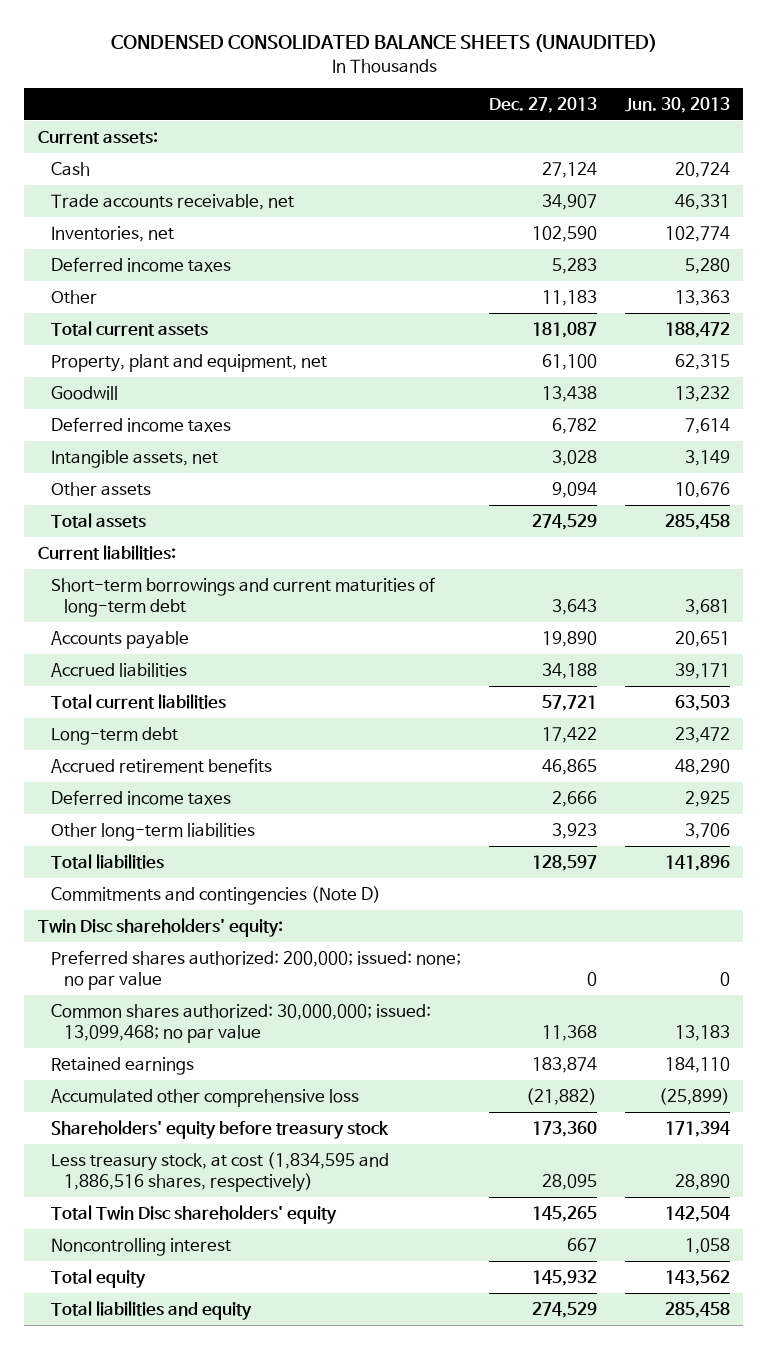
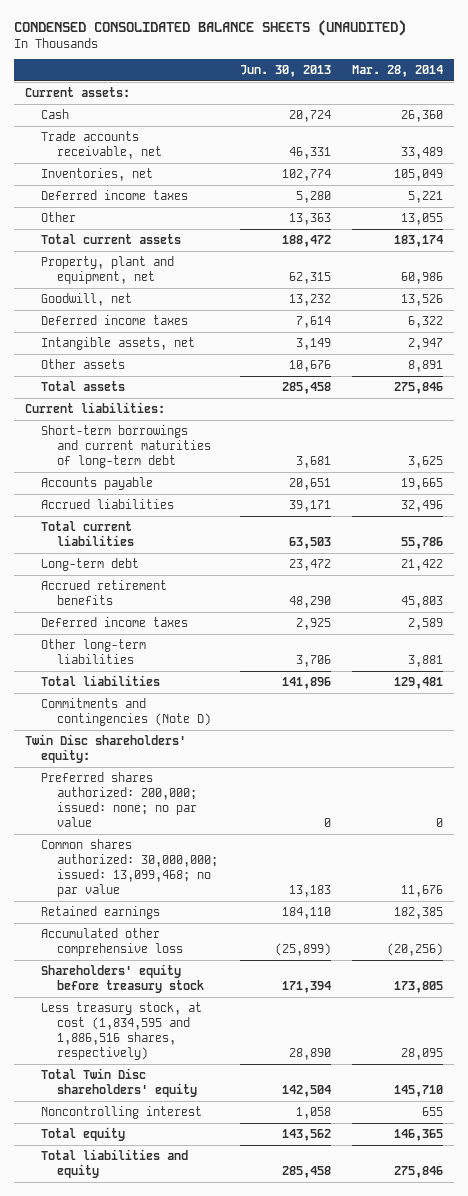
- | Dec. 27, 2013 | Jun. 30, 2013
+ | Jun. 30, 2013 | Mar. 28, 2014
- Goodwill | 13,438 | 13,232
+ Goodwill, net | 13,232 | 13,526

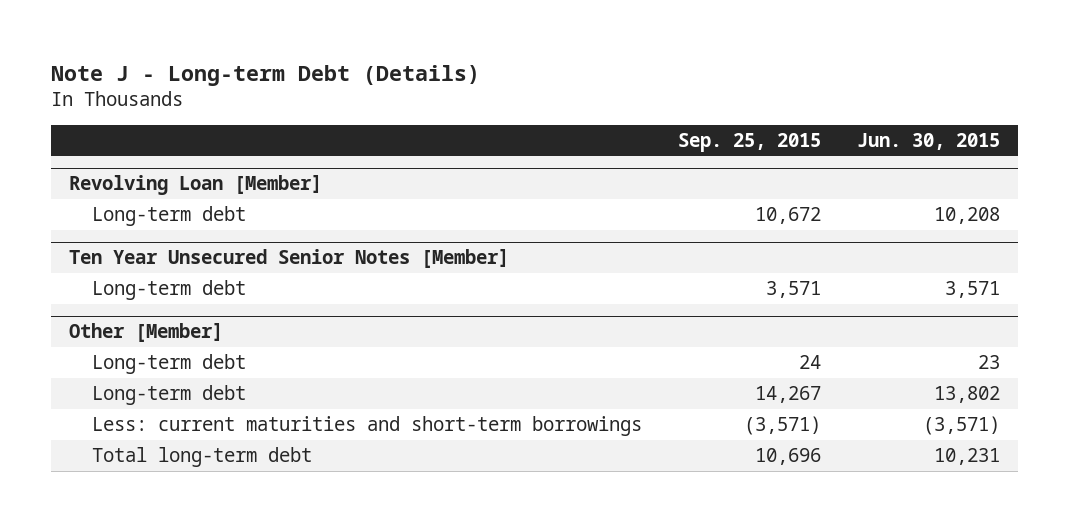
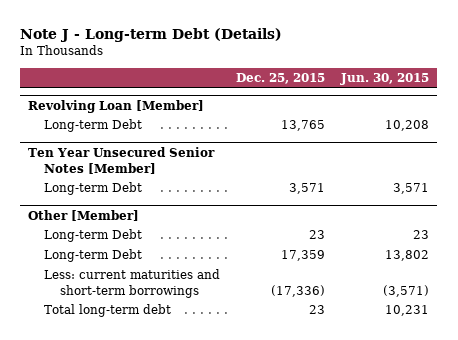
- | Sep. 25, 2015 | Jun. 30, 2015
+ | Dec. 25, 2015 | Jun. 30, 2015
@ Revolving Loan [Member]
- Long-term debt | 10,672 | 10,208
+ Long-term Debt | 13,765 | 10,208
@ Ten Year Unsecured Senior Notes [Member]
- Long-term debt | 3,571 | 3,571
+ Long-term Debt | 3,571 | 3,571
@ Other [Member]
- Long-term debt | 24 | 23
- Long-term debt | 14,267 | 13,802
+ Long-term Debt | 23 | 23
+ Long-term Debt | 17,359 | 13,802

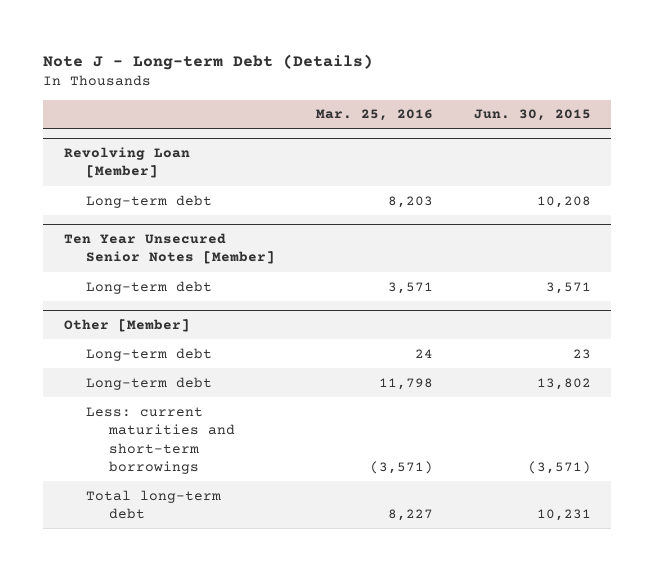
- | Dec. 25, 2015 | Jun. 30, 2015
+ | Mar. 25, 2016 | Jun. 30, 2015
@ Revolving Loan [Member]
- Long-term Debt | 13,765 | 10,208
+ Long-term debt | 8,203 | 10,208
@ Ten Year Unsecured Senior Notes [Member]
- Long-term Debt | 3,571 | 3,571
+ Long-term debt | 3,571 | 3,571
@ Other [Member]
- Long-term Debt | 23 | 23
- Long-term Debt | 17,359 | 13,802
+ Long-term debt | 24 | 23
+ Long-term debt | 11,798 | 13,802

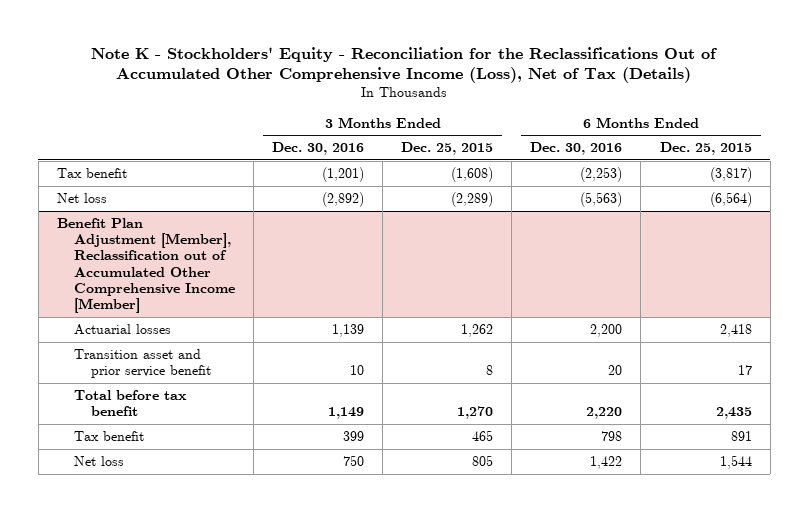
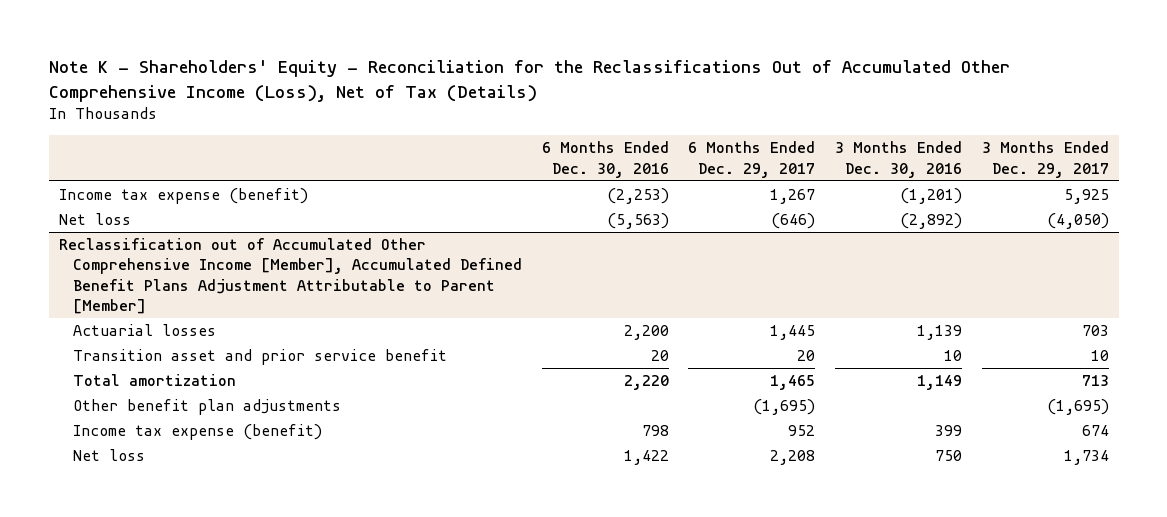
- Note K - Stockholders' Equity - Reconciliation for the Reclassifications Out of Accumulated Other Comprehensive Income (Loss), Net of Tax (Details)
+ Note K - Shareholders' Equity - Reconciliation for the Reclassifications Out of Accumulated Other Comprehensive Income (Loss), Net of Tax (Details)
- | 3 Months Ended Dec. 30, 2016 | 3 Months Ended Dec. 25, 2015 | 6 Months Ended Dec. 30, 2016 | 6 Months Ended Dec. 25, 2015
+ | 6 Months Ended Dec. 30, 2016 | 6 Months Ended Dec. 29, 2017 | 3 Months Ended Dec. 30, 2016 | 3 Months Ended Dec. 29, 2017
- Tax benefit | (1,201) | (1,608) | (2,253) | (3,817)
+ Income tax expense (benefit) | (2,253) | 1,267 | (1,201) | 5,925
- Benefit Plan Adjustment [Member], Reclassification out of Accumulated Other Comprehensive Income [Member]
+ Reclassification out of Accumulated Other Comprehensive Income [Member], Accumulated Defined Benefit Plans Adjustment Attributable to Parent [Member]
- Total before tax benefit | 1,149 | 1,270 | 2,220 | 2,435
- Tax benefit | 399 | 465 | 798 | 891
+ Total amortization | 2,220 | 1,465 | 1,149 | 713
+ Other benefit plan adjustments | | (1,695) | | (1,695)
+ Income tax expense (benefit) | 798 | 952 | 399 | 674

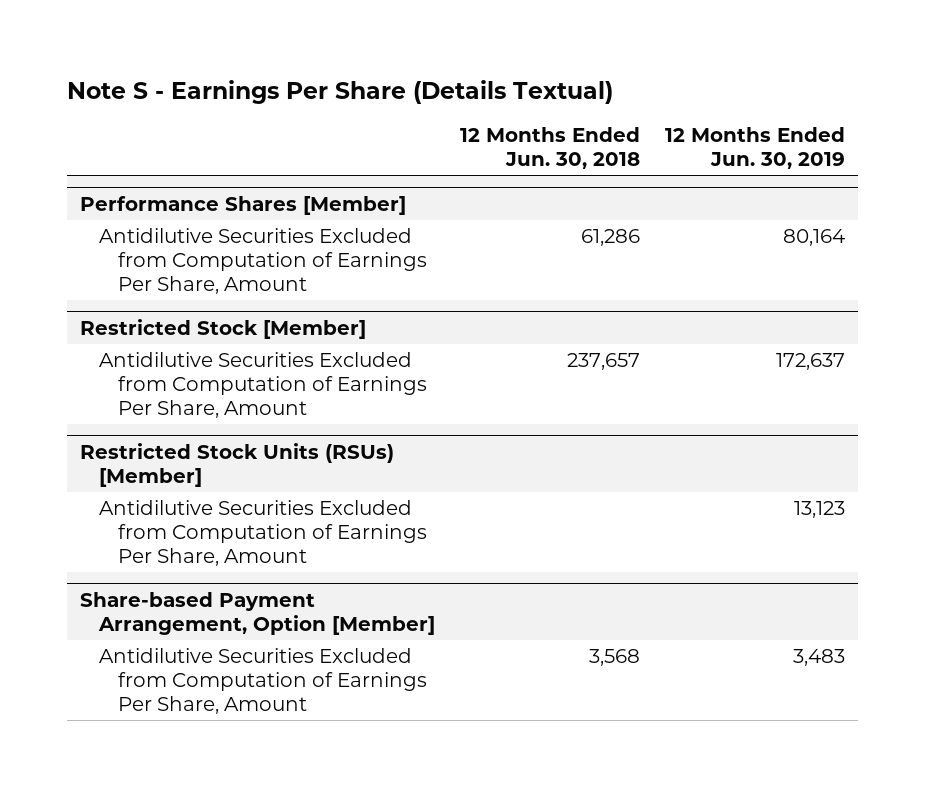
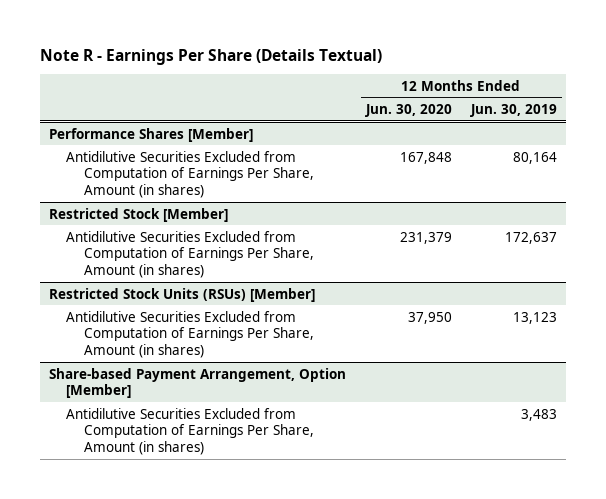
- Note S - Earnings Per Share (Details Textual)
+ Note R - Earnings Per Share (Details Textual)
- | 12 Months Ended Jun. 30, 2018 | 12 Months Ended Jun. 30, 2019
+ | 12 Months Ended Jun. 30, 2020 | 12 Months Ended Jun. 30, 2019
@ Performance Shares [Member]
- Antidilutive Securities Excluded from Computation of Earnings Per Share, Amount | 61,286 | 80,164
+ Antidilutive Securities Excluded from Computation of Earnings Per Share, Amount (in shares) | 167,848 | 80,164
@ Restricted Stock [Member]
- Antidilutive Securities Excluded from Computation of Earnings Per Share, Amount | 237,657 | 172,637
+ Antidilutive Securities Excluded from Computation of Earnings Per Share, Amount (in shares) | 231,379 | 172,637
@ Restricted Stock Units (RSUs) [Member]
- Antidilutive Securities Excluded from Computation of Earnings Per Share, Amount | | 13,123
+ Antidilutive Securities Excluded from Computation of Earnings Per Share, Amount (in shares) | 37,950 | 13,123
@ Share-based Payment Arrangement, Option [Member]
- Antidilutive Securities Excluded from Computation of Earnings Per Share, Amount | 3,568 | 3,483
+ Antidilutive Securities Excluded from Computation of Earnings Per Share, Amount (in shares) | | 3,483

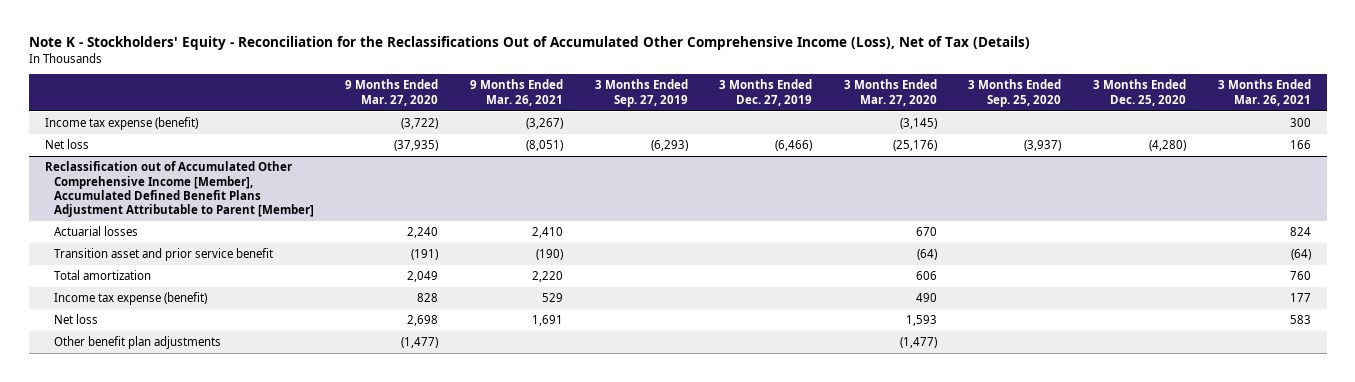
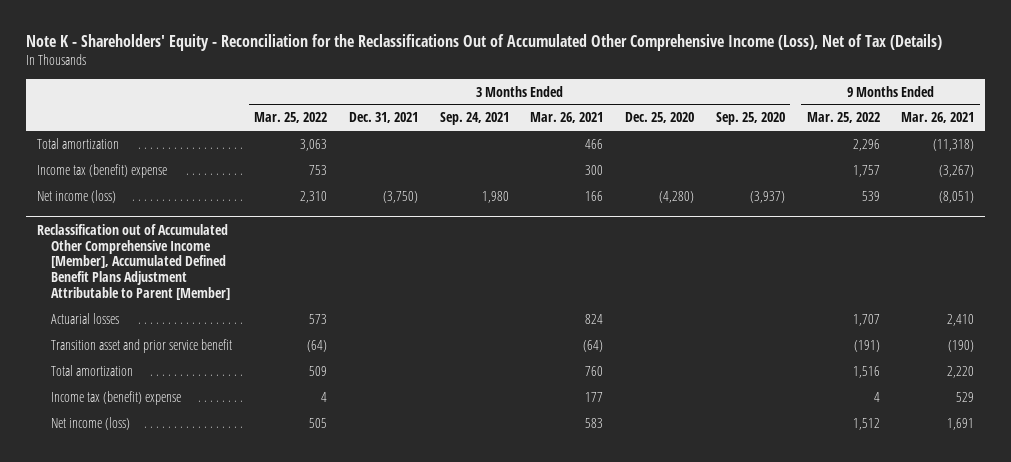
- Note K - Stockholders' Equity - Reconciliation for the Reclassifications Out of Accumulated Other Comprehensive Income (Loss), Net of Tax (Details)
+ Note K - Shareholders' Equity - Reconciliation for the Reclassifications Out of Accumulated Other Comprehensive Income (Loss), Net of Tax (Details)
- | 9 Months Ended Mar. 27, 2020 | 9 Months Ended Mar. 26, 2021 | 3 Months Ended Sep. 27, 2019 | 3 Months Ended Dec. 27, 2019 | 3 Months Ended Mar. 27, 2020 | 3 Months Ended Sep. 25, 2020 | 3 Months Ended Dec. 25, 2020 | 3 Months Ended Mar. 26, 2021
+ | 3 Months Ended Mar. 25, 2022 | 3 Months Ended Dec. 31, 2021 | 3 Months Ended Sep. 24, 2021 | 3 Months Ended Mar. 26, 2021 | 3 Months Ended Dec. 25, 2020 | 3 Months Ended Sep. 25, 2020 | 9 Months Ended Mar. 25, 2022 | 9 Months Ended Mar. 26, 2021
- Income tax expense (benefit) | (3,722) | (3,267) | | | (3,145) | | | 300
- Net loss | (37,935) | (8,051) | (6,293) | (6,466) | (25,176) | (3,937) | (4,280) | 166
+ Total amortization | 3,063 | | | 466 | | | 2,296 | (11,318)
+ Income tax (benefit) expense | 753 | | | 300 | | | 1,757 | (3,267)
+ Net income (loss) | 2,310 | (3,750) | 1,980 | 166 | (4,280) | (3,937) | 539 | (8,051)
@ Reclassification out of Accumulated Other Comprehensive Income [Member], Accumulated Defined Benefit Plans Adjustment Attributable to Parent [Member]
- Income tax expense (benefit) | 828 | 529 | | | 490 | | | 177
- Net loss | 2,698 | 1,691 | | | 1,593 | | | 583
- Other benefit plan adjustments | (1,477) | | | | (1,477) | | |
+ Income tax (benefit) expense | 4 | | | 177 | | | 4 | 529
+ Net income (loss) | 505 | | | 583 | | | 1,512 | 1,691

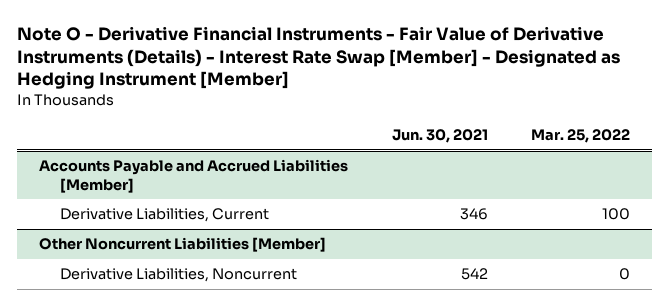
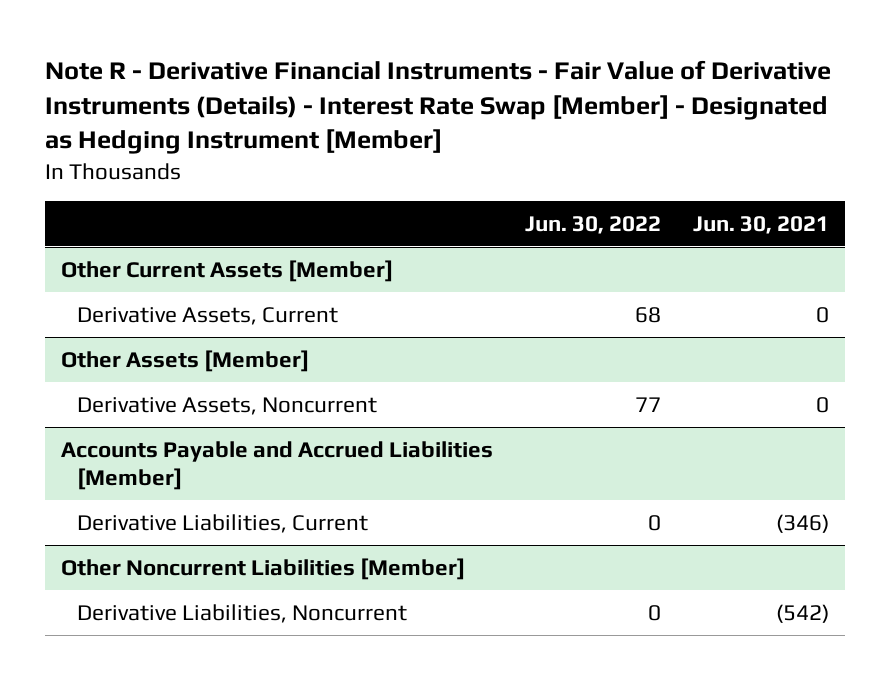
- Note O - Derivative Financial Instruments - Fair Value of Derivative Instruments (Details) - Interest Rate Swap [Member] - Designated as Hedging Instrument [Member]
+ Note R - Derivative Financial Instruments - Fair Value of Derivative Instruments (Details) - Interest Rate Swap [Member] - Designated as Hedging Instrument [Member]
- | Jun. 30, 2021 | Mar. 25, 2022
+ | Jun. 30, 2022 | Jun. 30, 2021
+ Other Current Assets [Member]
+ Derivative Assets, Current | 68 | 0
+ Other Assets [Member]
+ Derivative Assets, Noncurrent | 77 | 0
@ Accounts Payable and Accrued Liabilities [Member]
- Derivative Liabilities, Current | 346 | 100
+ Derivative Liabilities, Current | 0 | (346)
@ Other Noncurrent Liabilities [Member]
- Derivative Liabilities, Noncurrent | 542 | 0
+ Derivative Liabilities, Noncurrent | 0 | (542)

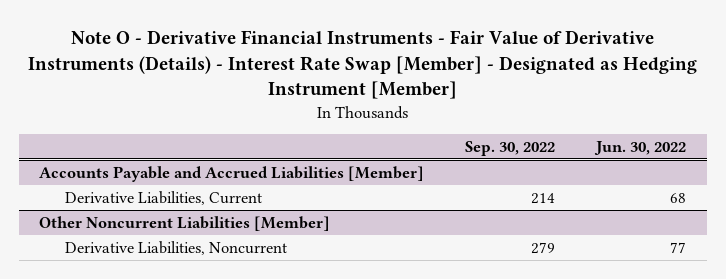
- Note R - Derivative Financial Instruments - Fair Value of Derivative Instruments (Details) - Interest Rate Swap [Member] - Designated as Hedging Instrument [Member]
+ Note O - Derivative Financial Instruments - Fair Value of Derivative Instruments (Details) - Interest Rate Swap [Member] - Designated as Hedging Instrument [Member]
- | Jun. 30, 2022 | Jun. 30, 2021
+ | Sep. 30, 2022 | Jun. 30, 2022
- Other Current Assets [Member]
- Derivative Assets, Current | 68 | 0
- Other Assets [Member]
- Derivative Assets, Noncurrent | 77 | 0
@ Accounts Payable and Accrued Liabilities [Member]
- Derivative Liabilities, Current | 0 | (346)
+ Derivative Liabilities, Current | 214 | 68
@ Other Noncurrent Liabilities [Member]
- Derivative Liabilities, Noncurrent | 0 | (542)
+ Derivative Liabilities, Noncurrent | 279 | 77

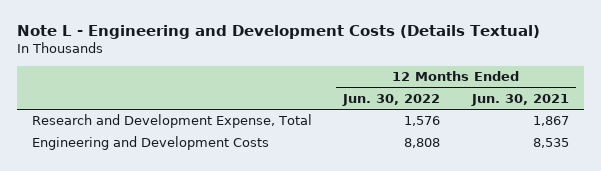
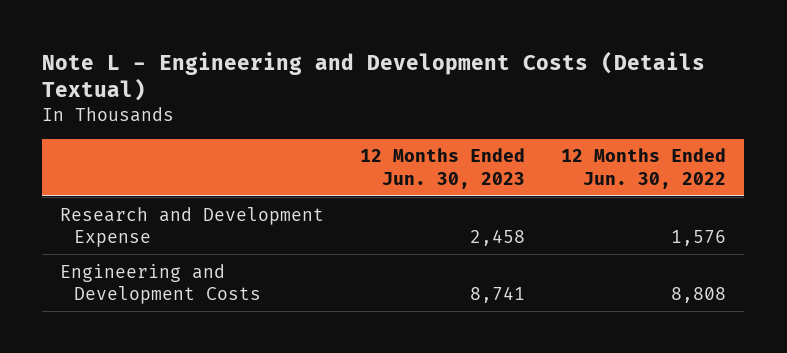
- | 12 Months Ended Jun. 30, 2022 | 12 Months Ended Jun. 30, 2021
+ | 12 Months Ended Jun. 30, 2023 | 12 Months Ended Jun. 30, 2022
- Research and Development Expense, Total | 1,576 | 1,867
+ Research and Development Expense | 2,458 | 1,576

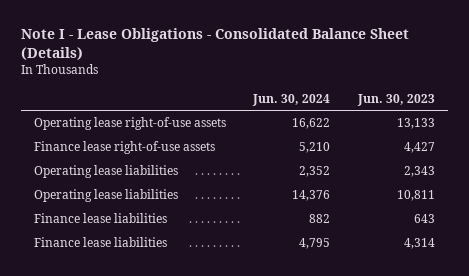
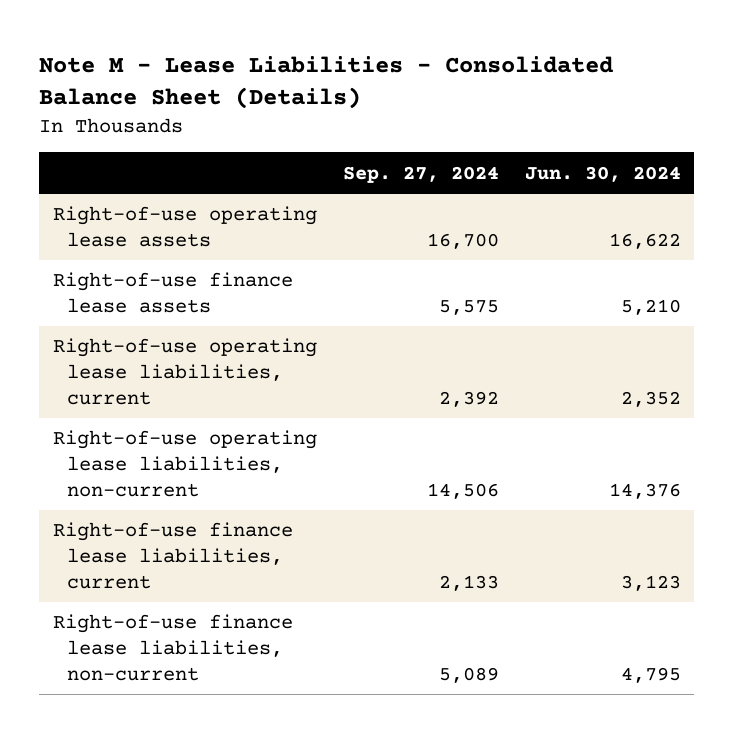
- Note I - Lease Obligations - Consolidated Balance Sheet (Details)
+ Note M - Lease Liabilities - Consolidated Balance Sheet (Details)
- | Jun. 30, 2024 | Jun. 30, 2023
+ | Sep. 27, 2024 | Jun. 30, 2024
- Operating lease right-of-use assets | 16,622 | 13,133
- Finance lease right-of-use assets | 5,210 | 4,427
- Operating lease liabilities | 2,352 | 2,343
- Operating lease liabilities | 14,376 | 10,811
- Finance lease liabilities | 882 | 643
- Finance lease liabilities | 4,795 | 4,314
+ Right-of-use operating lease assets | 16,700 | 16,622
+ Right-of-use finance lease assets | 5,575 | 5,210
+ Right-of-use operating lease liabilities, current | 2,392 | 2,352
+ Right-of-use operating lease liabilities, non-current | 14,506 | 14,376
+ Right-of-use finance lease liabilities, current | 2,133 | 3,123
+ Right-of-use finance lease liabilities, non-current | 5,089 | 4,795

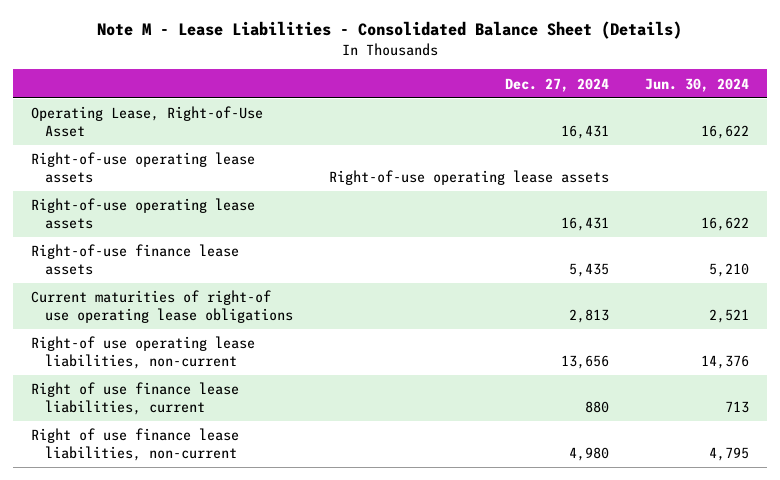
- | Sep. 27, 2024 | Jun. 30, 2024
+ | Dec. 27, 2024 | Jun. 30, 2024
+ Operating Lease, Right-of-Use Asset | 16,431 | 16,622
+ Right-of-use operating lease assets | Right-of-use operating lease assets |
- Right-of-use operating lease liabilities, current | 2,392 | 2,352
- Right-of-use operating lease liabilities, non-current | 14,506 | 14,376
- Right-of-use finance lease liabilities, current | 2,133 | 3,123
- Right-of-use finance lease liabilities, non-current | 5,089 | 4,795
+ Current maturities of right-of use operating lease obligations | 2,813 | 2,521
+ Right-of use operating lease liabilities, non-current | 13,656 | 14,376
+ Right of use finance lease liabilities, current | 880 | 713
+ Right of use finance lease liabilities, non-current | 4,980 | 4,795

